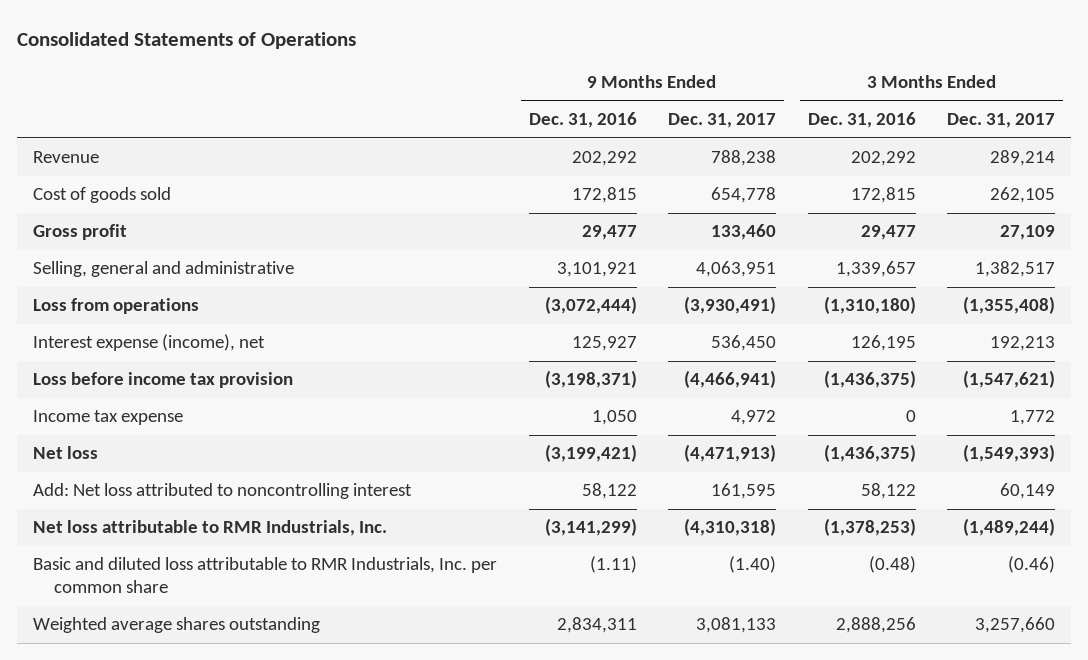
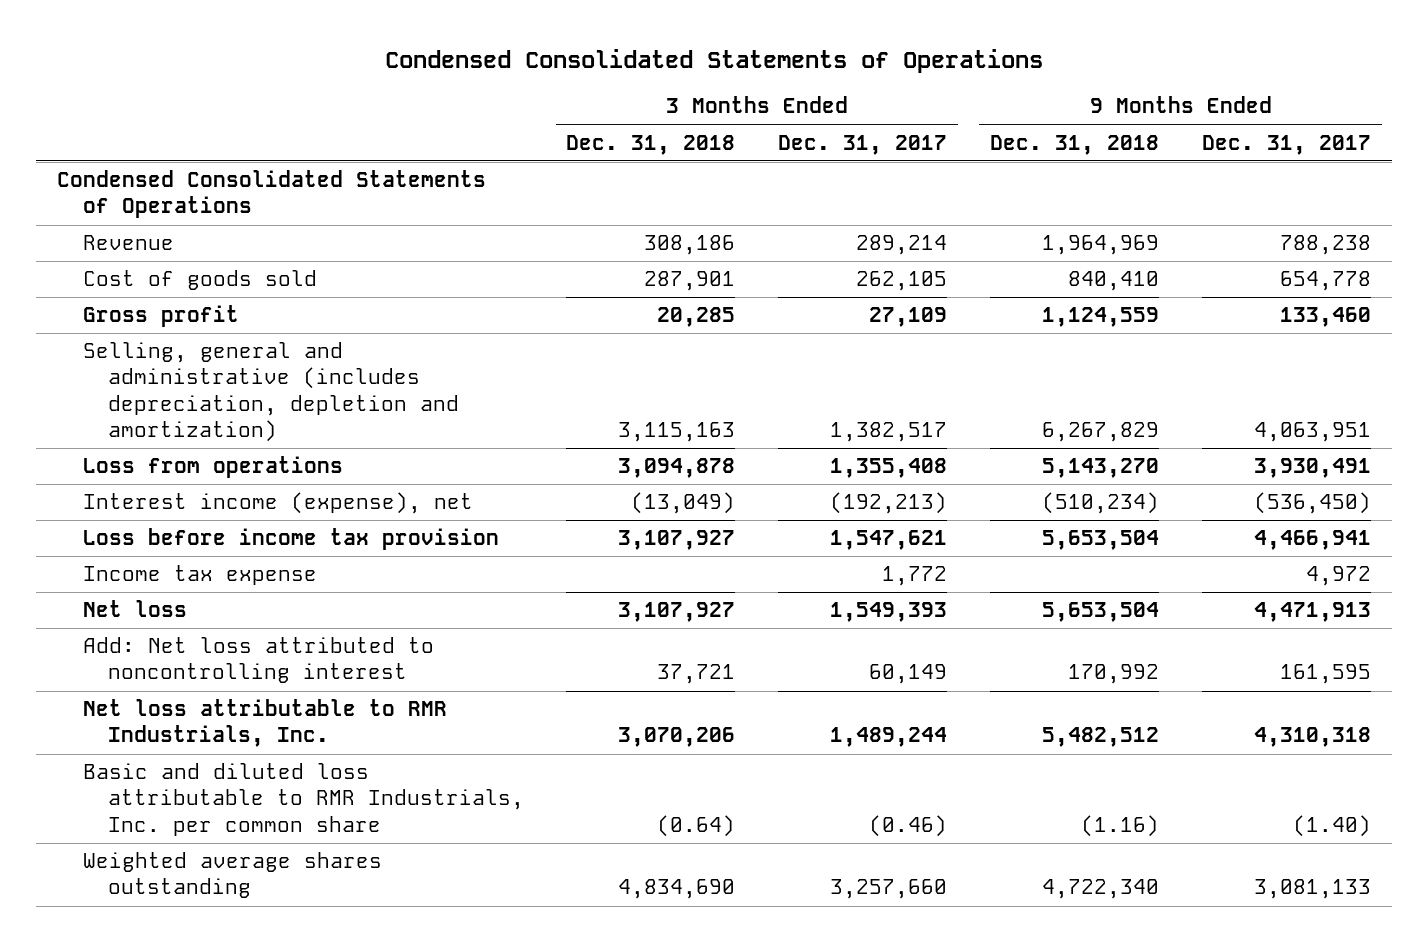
- Consolidated Statements of Operations
+ Condensed Consolidated Statements of Operations
- | 9 Months Ended Dec. 31, 2016 | 9 Months Ended Dec. 31, 2017 | 3 Months Ended Dec. 31, 2016 | 3 Months Ended Dec. 31, 2017
+ | 3 Months Ended Dec. 31, 2018 | 3 Months Ended Dec. 31, 2017 | 9 Months Ended Dec. 31, 2018 | 9 Months Ended Dec. 31, 2017
+ Condensed Consolidated Statements of Operations
- Selling, general and administrative | 3,101,921 | 4,063,951 | 1,339,657 | 1,382,517
- Loss from operations | (3,072,444) | (3,930,491) | (1,310,180) | (1,355,408)
- Interest expense (income), net | 125,927 | 536,450 | 126,195 | 192,213
- Loss before income tax provision | (3,198,371) | (4,466,941) | (1,436,375) | (1,547,621)
+ Selling, general and administrative (includes depreciation, depletion and amortization) | 3,115,163 | 1,382,517 | 6,267,829 | 4,063,951
+ Loss from operations | 3,094,878 | 1,355,408 | 5,143,270 | 3,930,491
+ Interest income (expense), net | (13,049) | (192,213) | (510,234) | (536,450)
+ Loss before income tax provision | 3,107,927 | 1,547,621 | 5,653,504 | 4,466,941
- Net loss | (3,199,421) | (4,471,913) | (1,436,375) | (1,549,393)
+ Net loss | 3,107,927 | 1,549,393 | 5,653,504 | 4,471,913
- Net loss attributable to RMR Industrials, Inc. | (3,141,299) | (4,310,318) | (1,378,253) | (1,489,244)
+ Net loss attributable to RMR Industrials, Inc. | 3,070,206 | 1,489,244 | 5,482,512 | 4,310,318

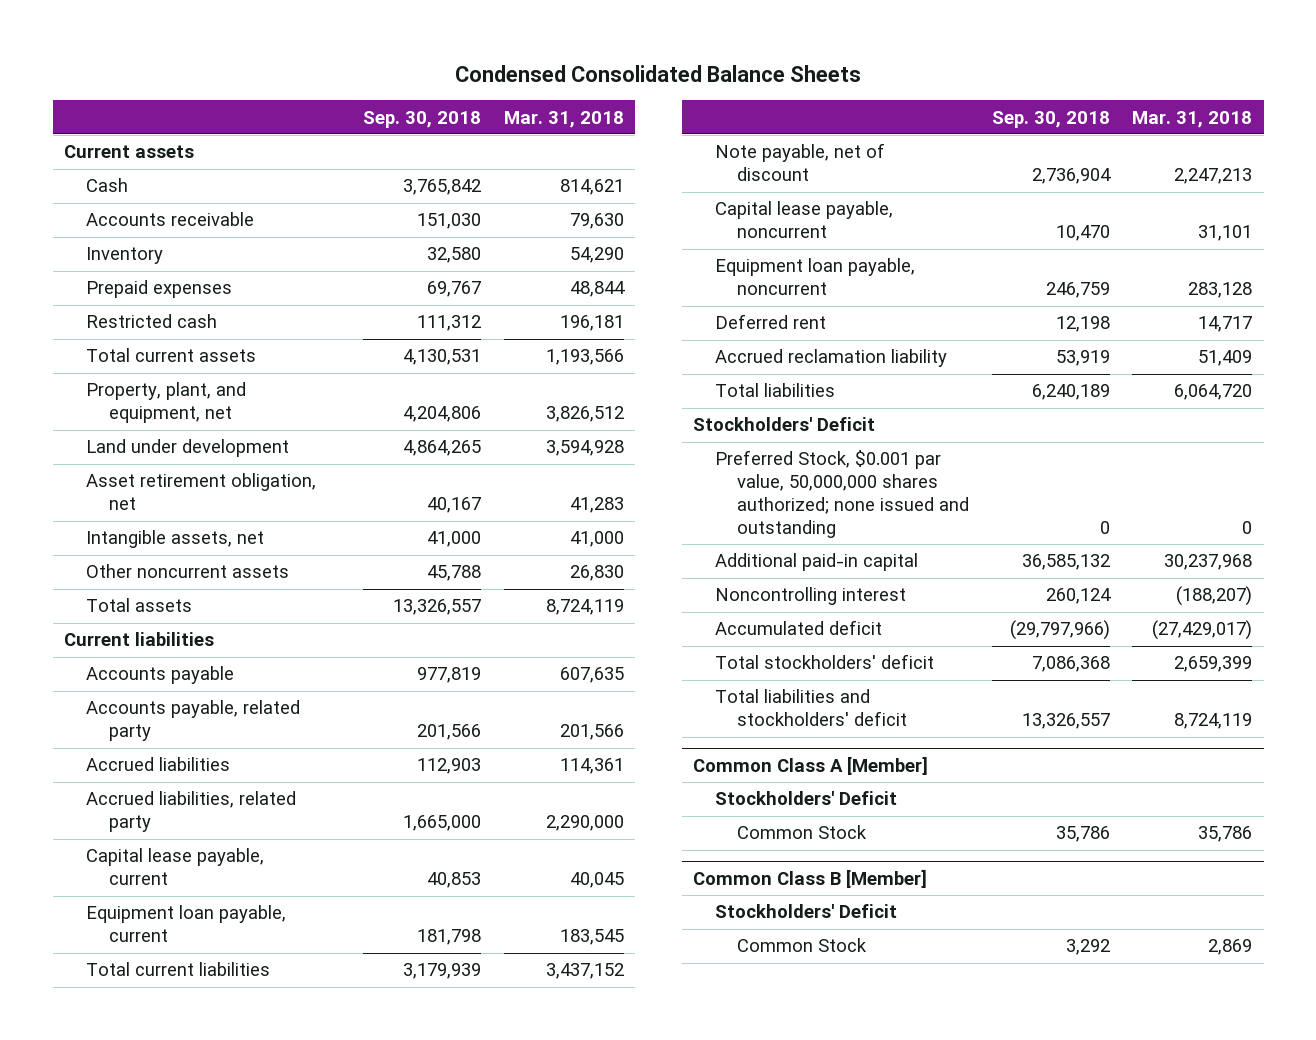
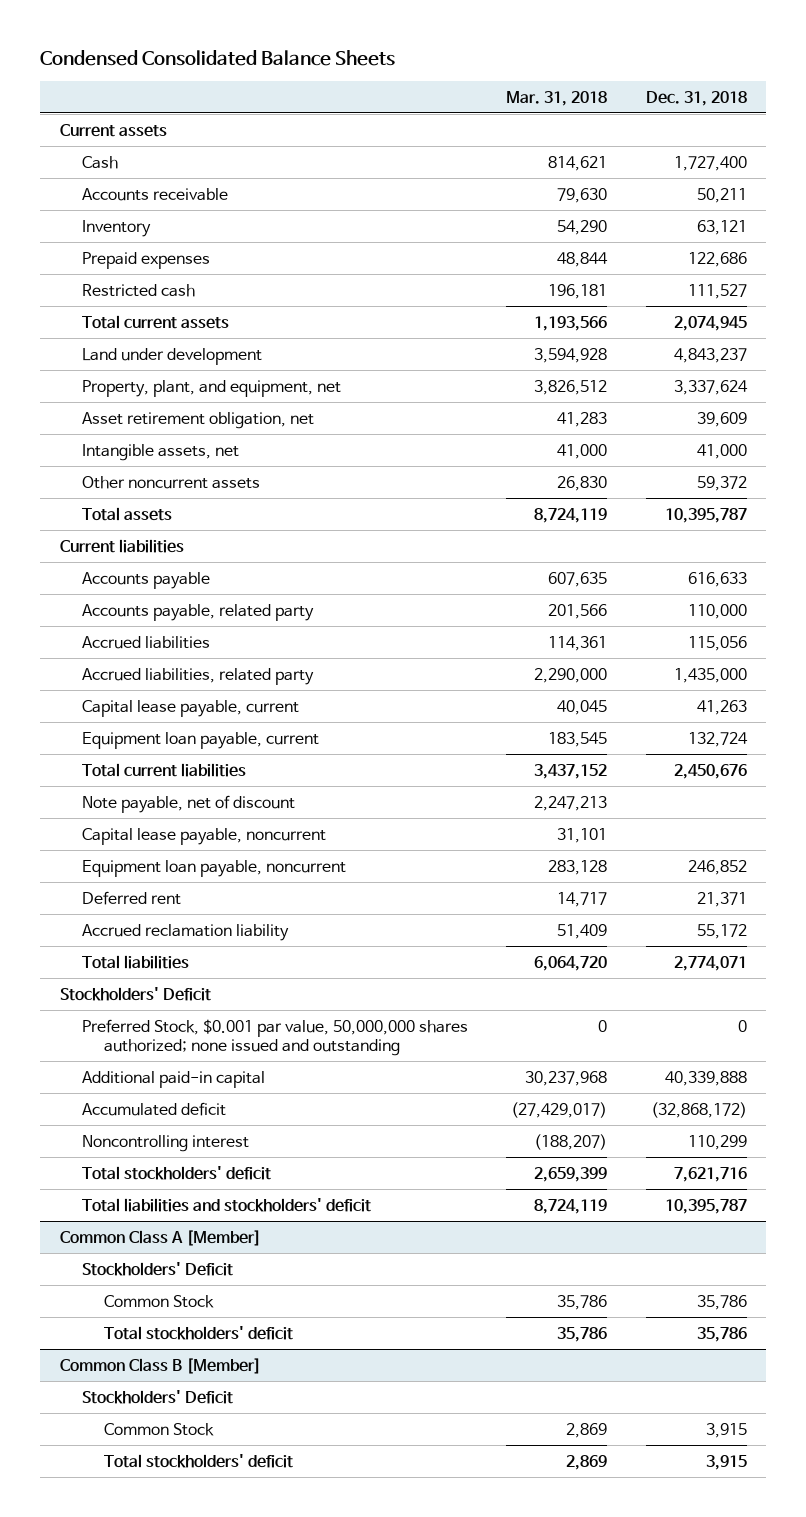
- | Sep. 30, 2018 | Mar. 31, 2018
+ | Mar. 31, 2018 | Dec. 31, 2018
moved down: Property, plant, and equipment, net | 3,826,512 | 3,337,624
moved down: Noncontrolling interest | (188,207) | 110,299
@ Common Class A [Member]
+ Total stockholders' deficit | 35,786 | 35,786
@ Common Class B [Member]
+ Total stockholders' deficit | 2,869 | 3,915

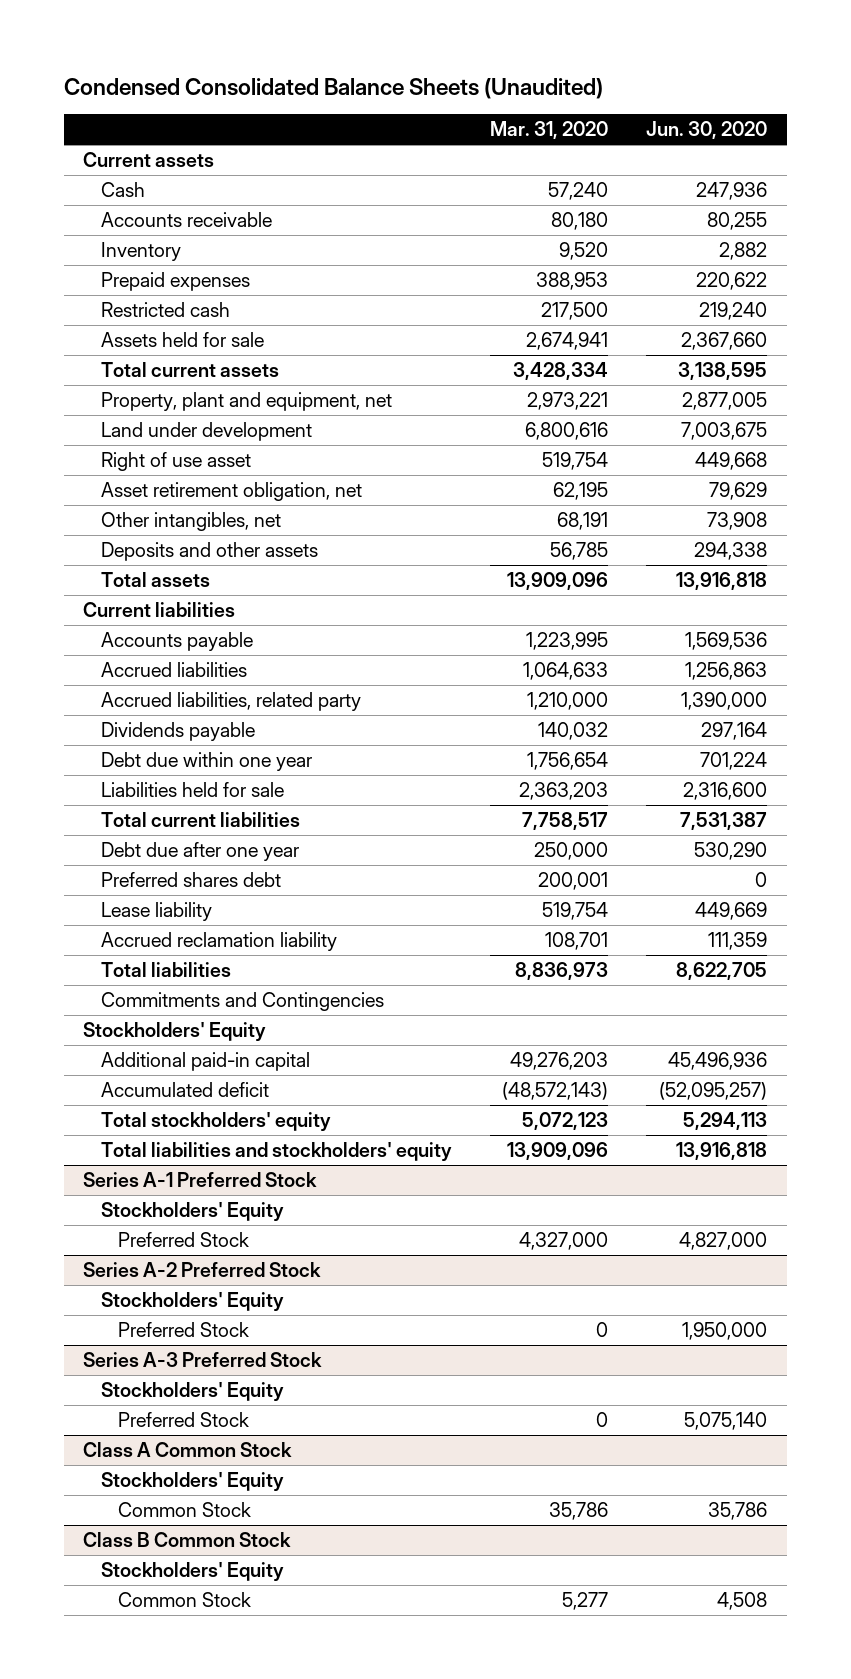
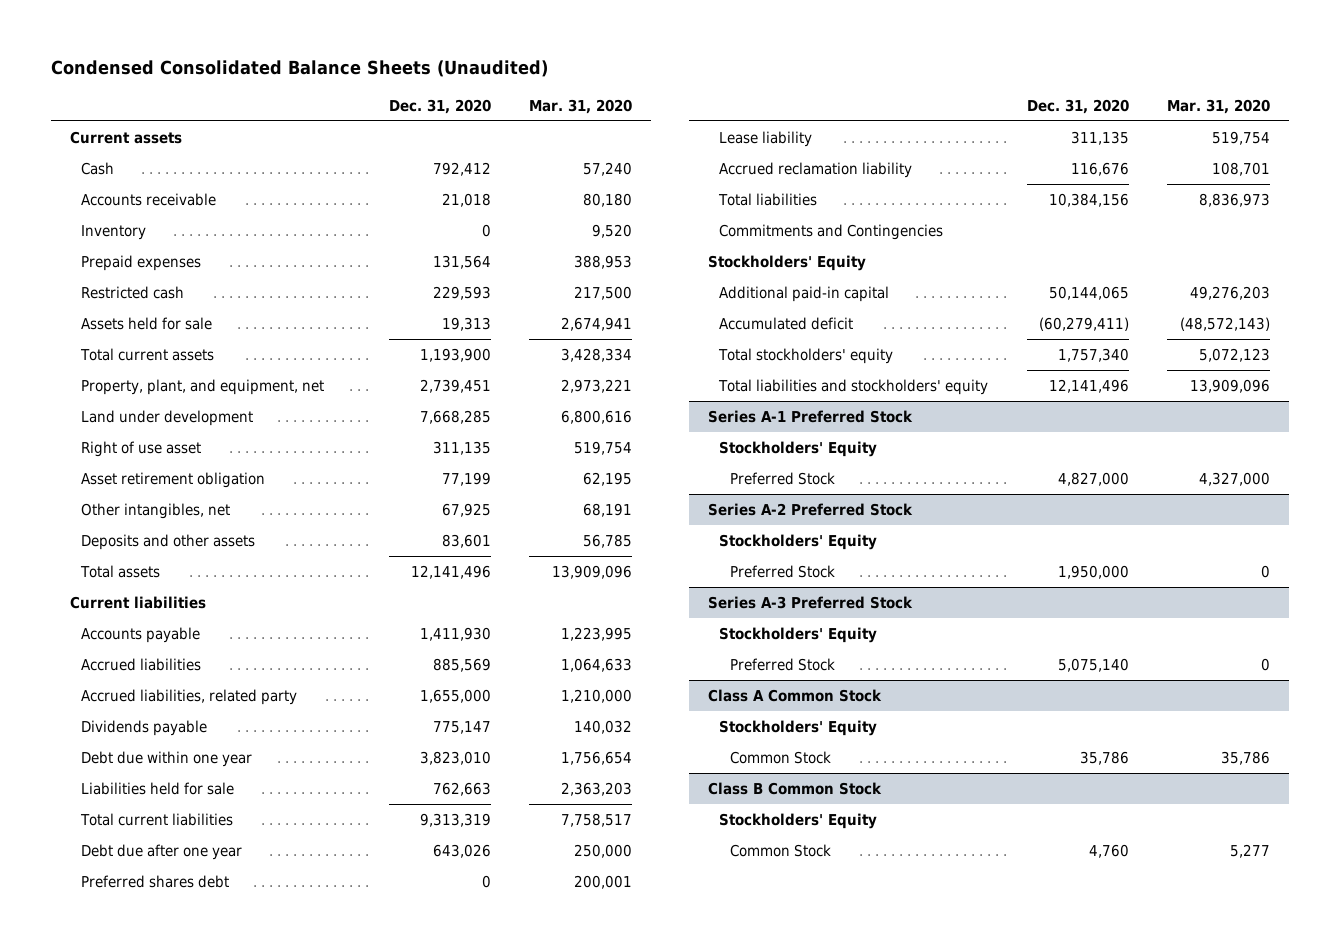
- | Mar. 31, 2020 | Jun. 30, 2020
+ | Dec. 31, 2020 | Mar. 31, 2020
- Property, plant and equipment, net | 2,973,221 | 2,877,005
+ Property, plant, and equipment, net | 2,739,451 | 2,973,221
- Asset retirement obligation, net | 62,195 | 79,629
+ Asset retirement obligation | 77,199 | 62,195

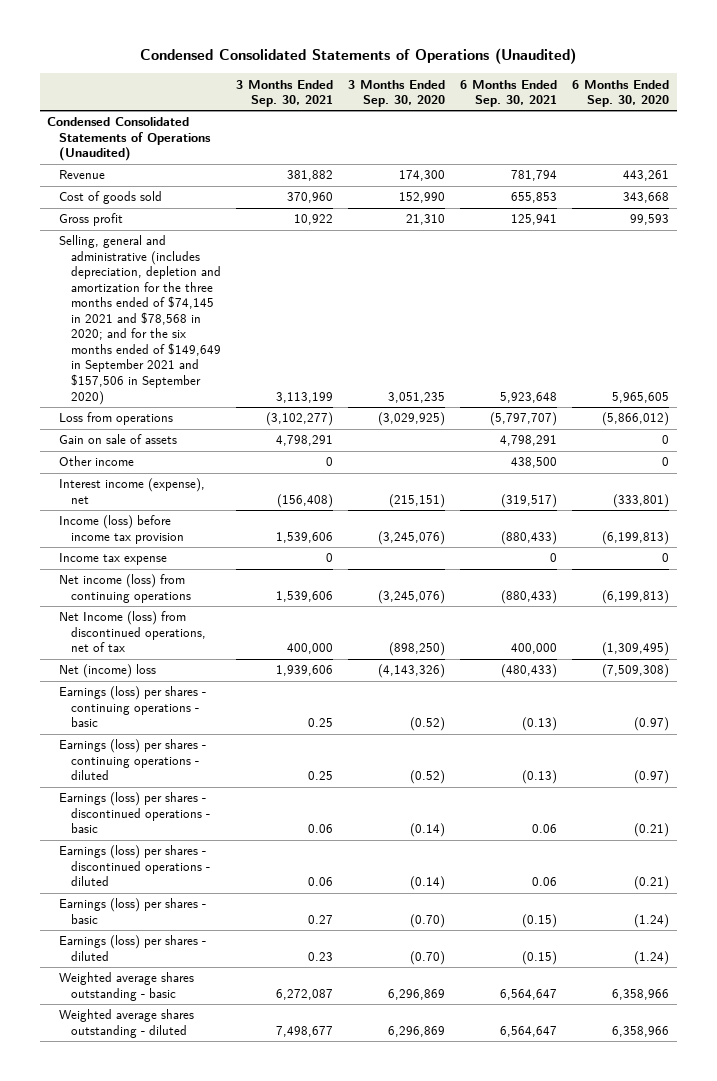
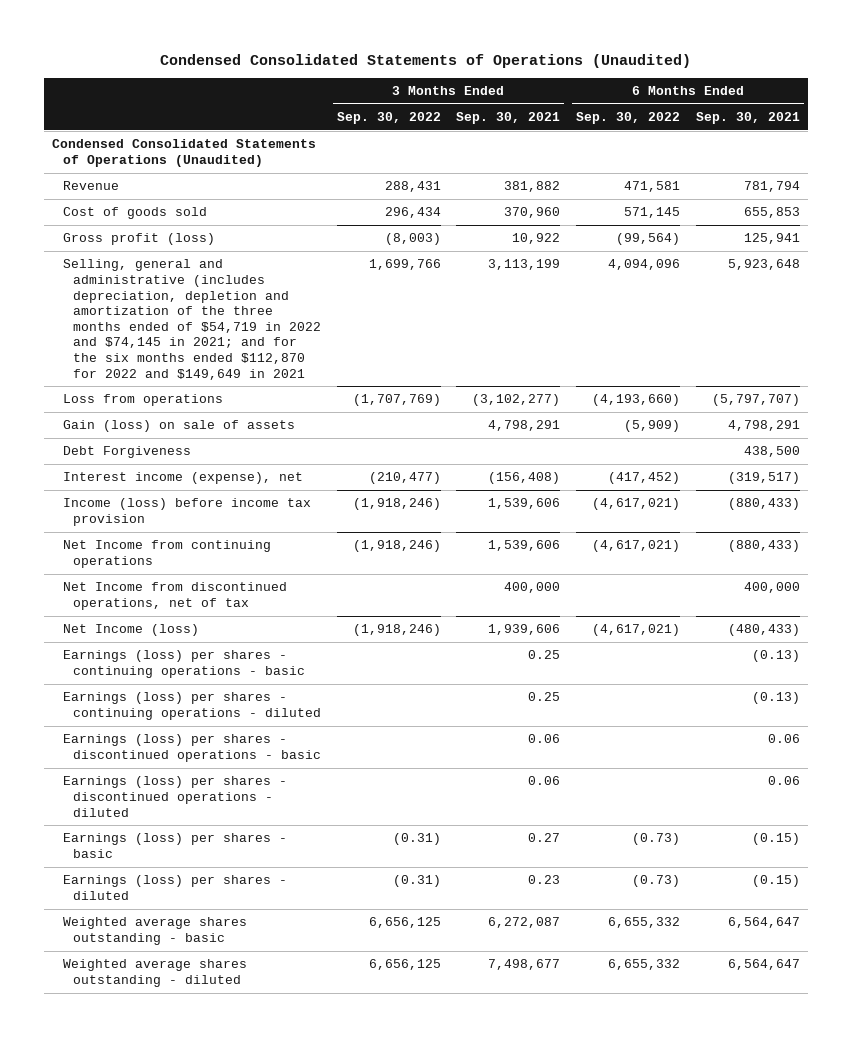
- | 3 Months Ended Sep. 30, 2021 | 3 Months Ended Sep. 30, 2020 | 6 Months Ended Sep. 30, 2021 | 6 Months Ended Sep. 30, 2020
+ | 3 Months Ended Sep. 30, 2022 | 3 Months Ended Sep. 30, 2021 | 6 Months Ended Sep. 30, 2022 | 6 Months Ended Sep. 30, 2021
- Gross profit | 10,922 | 21,310 | 125,941 | 99,593
- Selling, general and administrative (includes depreciation, depletion and amortization for the three months ended of $74,145 in 2021 and $78,568 in 2020; and for the six months ended of $149,649 in September 2021 and $157,506 in September 2020) | 3,113,199 | 3,051,235 | 5,923,648 | 5,965,605
+ Gross profit (loss) | (8,003) | 10,922 | (99,564) | 125,941
+ Selling, general and administrative (includes depreciation, depletion and amortization of the three months ended of $54,719 in 2022 and $74,145 in 2021; and for the six months ended $112,870 for 2022 and $149,649 in 2021 | 1,699,766 | 3,113,199 | 4,094,096 | 5,923,648
- Gain on sale of assets | 4,798,291 | | 4,798,291 | 0
- Other income | 0 | | 438,500 | 0
+ Gain (loss) on sale of assets | | 4,798,291 | (5,909) | 4,798,291
+ Debt Forgiveness | | | | 438,500
- Income tax expense | 0 | | 0 | 0
- Net income (loss) from continuing operations | 1,539,606 | (3,245,076) | (880,433) | (6,199,813)
- Net Income (loss) from discontinued operations, net of tax | 400,000 | (898,250) | 400,000 | (1,309,495)
- Net (income) loss | 1,939,606 | (4,143,326) | (480,433) | (7,509,308)
+ Net Income from continuing operations | (1,918,246) | 1,539,606 | (4,617,021) | (880,433)
+ Net Income from discontinued operations, net of tax | | 400,000 | | 400,000
+ Net Income (loss) | (1,918,246) | 1,939,606 | (4,617,021) | (480,433)

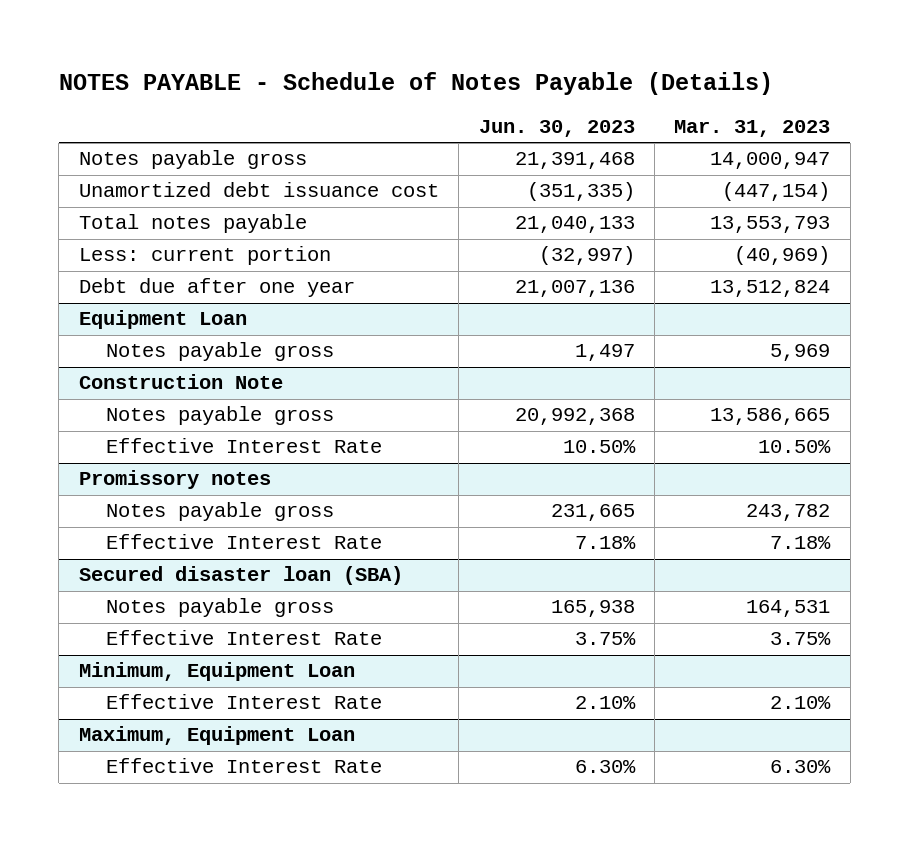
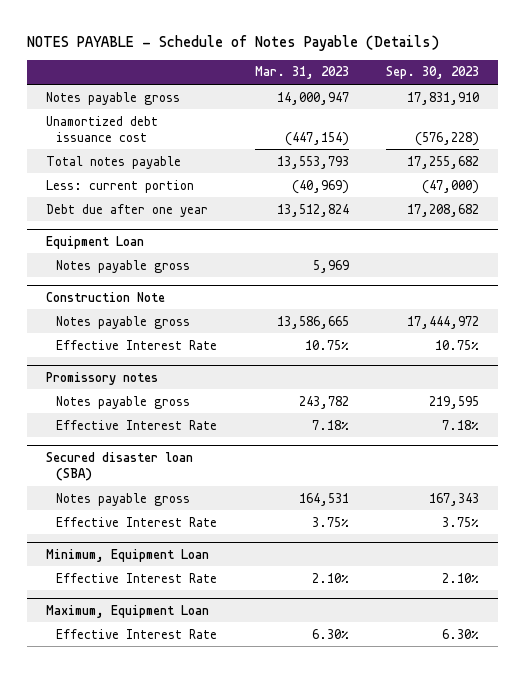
- | Jun. 30, 2023 | Mar. 31, 2023
+ | Mar. 31, 2023 | Sep. 30, 2023
@ Construction Note
- Effective Interest Rate | 10.50% | 10.50%
+ Effective Interest Rate | 10.75% | 10.75%

